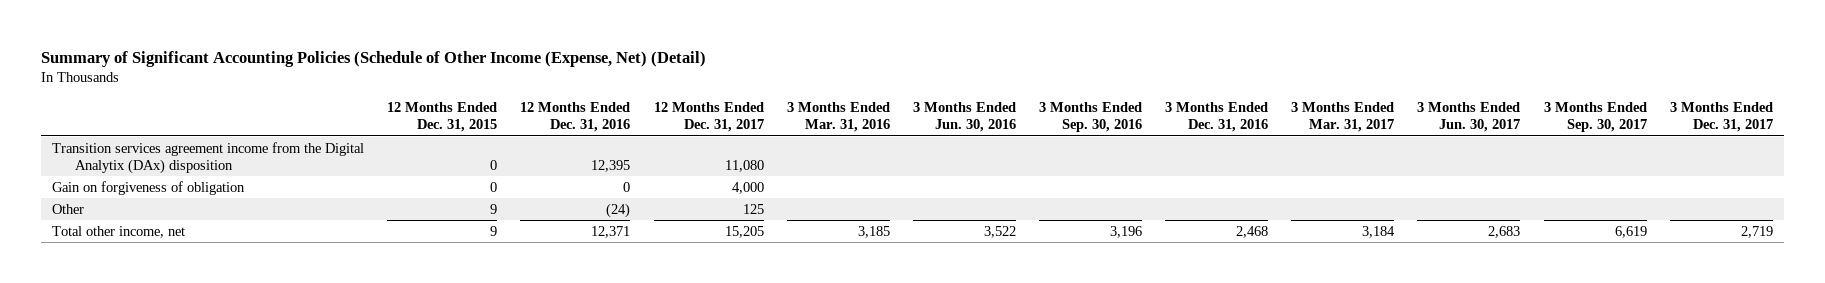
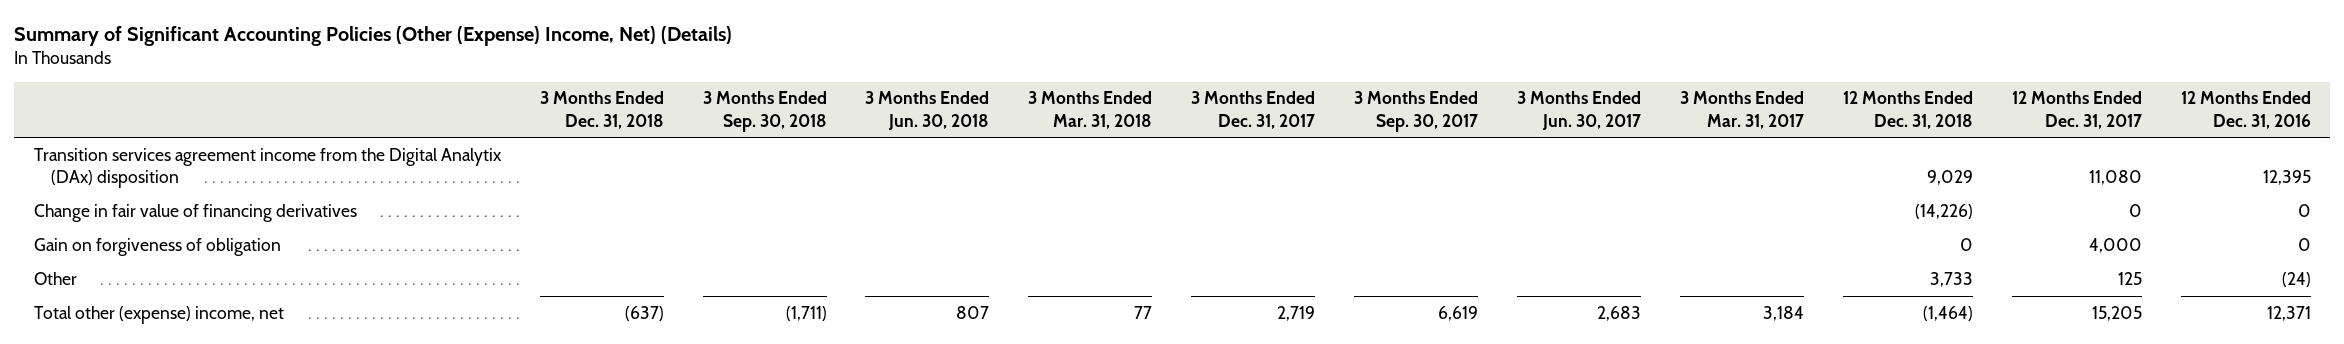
- Summary of Significant Accounting Policies (Schedule of Other Income (Expense, Net) (Detail)
+ Summary of Significant Accounting Policies (Other (Expense) Income, Net) (Details)
- | 12 Months Ended Dec. 31, 2015 | 12 Months Ended Dec. 31, 2016 | 12 Months Ended Dec. 31, 2017 | 3 Months Ended Mar. 31, 2016 | 3 Months Ended Jun. 30, 2016 | 3 Months Ended Sep. 30, 2016 | 3 Months Ended Dec. 31, 2016 | 3 Months Ended Mar. 31, 2017 | 3 Months Ended Jun. 30, 2017 | 3 Months Ended Sep. 30, 2017 | 3 Months Ended Dec. 31, 2017
+ | 3 Months Ended Dec. 31, 2018 | 3 Months Ended Sep. 30, 2018 | 3 Months Ended Jun. 30, 2018 | 3 Months Ended Mar. 31, 2018 | 3 Months Ended Dec. 31, 2017 | 3 Months Ended Sep. 30, 2017 | 3 Months Ended Jun. 30, 2017 | 3 Months Ended Mar. 31, 2017 | 12 Months Ended Dec. 31, 2018 | 12 Months Ended Dec. 31, 2017 | 12 Months Ended Dec. 31, 2016
+ Change in fair value of financing derivatives | | | | | | | | | (14,226) | 0 | 0
- Total other income, net | 9 | 12,371 | 15,205 | 3,185 | 3,522 | 3,196 | 2,468 | 3,184 | 2,683 | 6,619 | 2,719
+ Total other (expense) income, net | (637) | (1,711) | 807 | 77 | 2,719 | 6,619 | 2,683 | 3,184 | (1,464) | 15,205 | 12,371

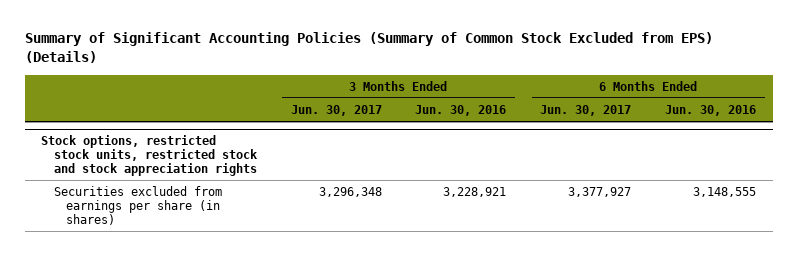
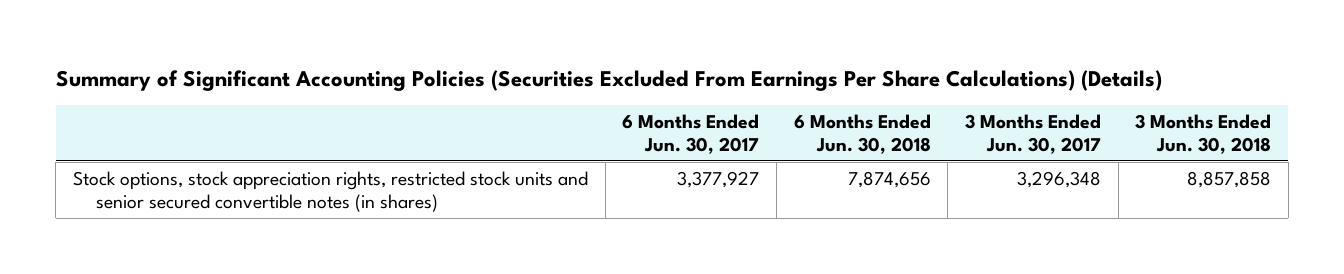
- Summary of Significant Accounting Policies (Summary of Common Stock Excluded from EPS) (Details)
+ Summary of Significant Accounting Policies (Securities Excluded From Earnings Per Share Calculations) (Details)
- | 3 Months Ended Jun. 30, 2017 | 3 Months Ended Jun. 30, 2016 | 6 Months Ended Jun. 30, 2017 | 6 Months Ended Jun. 30, 2016
+ | 6 Months Ended Jun. 30, 2017 | 6 Months Ended Jun. 30, 2018 | 3 Months Ended Jun. 30, 2017 | 3 Months Ended Jun. 30, 2018
- Stock options, restricted stock units, restricted stock and stock appreciation rights
- Securities excluded from earnings per share (in shares) | 3,296,348 | 3,228,921 | 3,377,927 | 3,148,555
+ Stock options, stock appreciation rights, restricted stock units and senior secured convertible notes (in shares) | 3,377,927 | 7,874,656 | 3,296,348 | 8,857,858

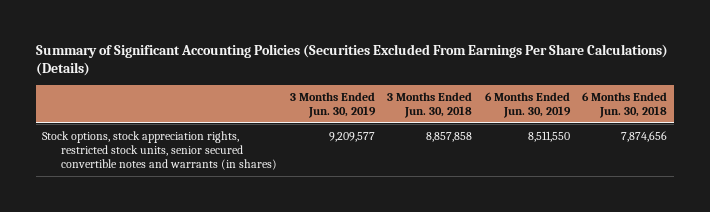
- | 6 Months Ended Jun. 30, 2017 | 6 Months Ended Jun. 30, 2018 | 3 Months Ended Jun. 30, 2017 | 3 Months Ended Jun. 30, 2018
+ | 3 Months Ended Jun. 30, 2019 | 3 Months Ended Jun. 30, 2018 | 6 Months Ended Jun. 30, 2019 | 6 Months Ended Jun. 30, 2018
- Stock options, stock appreciation rights, restricted stock units and senior secured convertible notes (in shares) | 3,377,927 | 7,874,656 | 3,296,348 | 8,857,858
+ Stock options, stock appreciation rights, restricted stock units, senior secured convertible notes and warrants (in shares) | 9,209,577 | 8,857,858 | 8,511,550 | 7,874,656

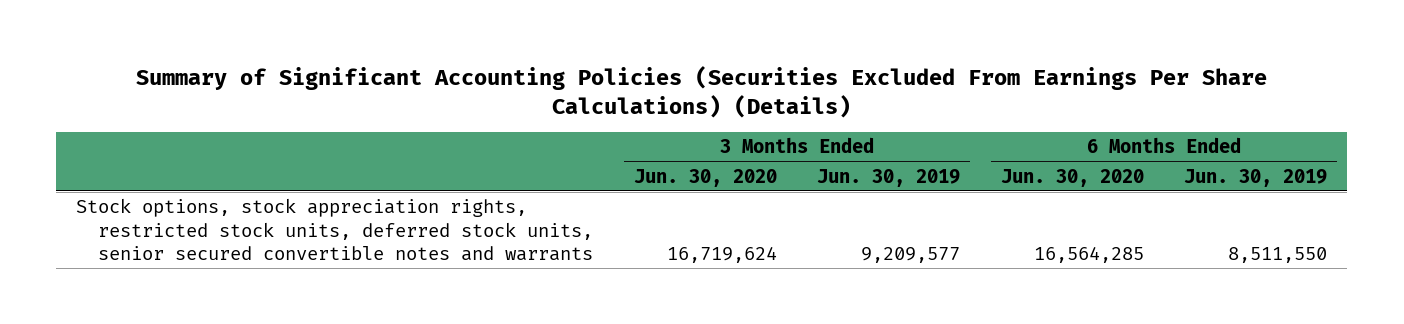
- | 3 Months Ended Jun. 30, 2019 | 3 Months Ended Jun. 30, 2018 | 6 Months Ended Jun. 30, 2019 | 6 Months Ended Jun. 30, 2018
+ | 3 Months Ended Jun. 30, 2020 | 3 Months Ended Jun. 30, 2019 | 6 Months Ended Jun. 30, 2020 | 6 Months Ended Jun. 30, 2019
- Stock options, stock appreciation rights, restricted stock units, senior secured convertible notes and warrants (in shares) | 9,209,577 | 8,857,858 | 8,511,550 | 7,874,656
+ Stock options, stock appreciation rights, restricted stock units, deferred stock units, senior secured convertible notes and warrants | 16,719,624 | 9,209,577 | 16,564,285 | 8,511,550

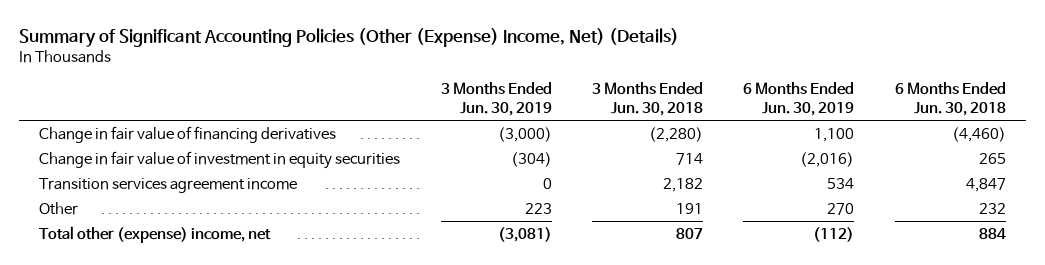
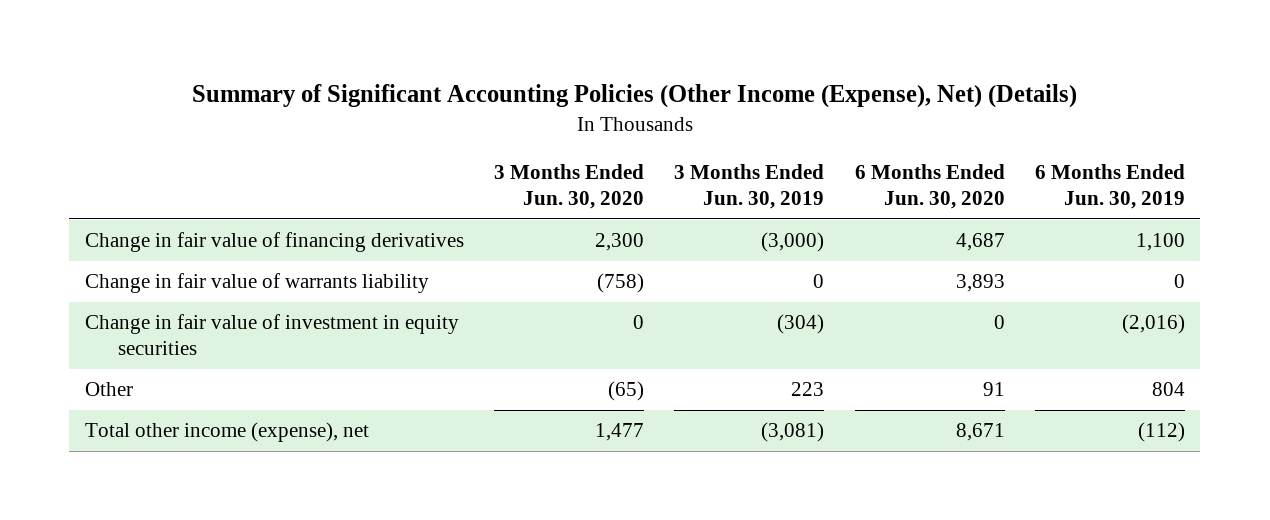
- Summary of Significant Accounting Policies (Other (Expense) Income, Net) (Details)
+ Summary of Significant Accounting Policies (Other Income (Expense), Net) (Details)
- | 3 Months Ended Jun. 30, 2019 | 3 Months Ended Jun. 30, 2018 | 6 Months Ended Jun. 30, 2019 | 6 Months Ended Jun. 30, 2018
+ | 3 Months Ended Jun. 30, 2020 | 3 Months Ended Jun. 30, 2019 | 6 Months Ended Jun. 30, 2020 | 6 Months Ended Jun. 30, 2019
+ Change in fair value of warrants liability | (758) | 0 | 3,893 | 0
- Transition services agreement income | 0 | 2,182 | 534 | 4,847
- Other | 223 | 191 | 270 | 232
- Total other (expense) income, net | (3,081) | 807 | (112) | 884
+ Other | (65) | 223 | 91 | 804
+ Total other income (expense), net | 1,477 | (3,081) | 8,671 | (112)

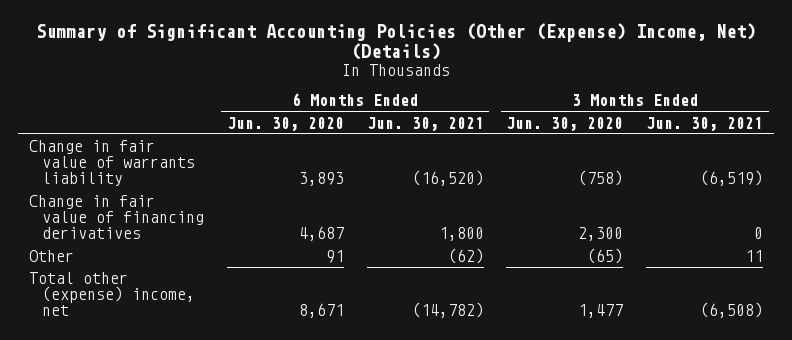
- Summary of Significant Accounting Policies (Other Income (Expense), Net) (Details)
+ Summary of Significant Accounting Policies (Other (Expense) Income, Net) (Details)
- | 3 Months Ended Jun. 30, 2020 | 3 Months Ended Jun. 30, 2019 | 6 Months Ended Jun. 30, 2020 | 6 Months Ended Jun. 30, 2019
+ | 6 Months Ended Jun. 30, 2020 | 6 Months Ended Jun. 30, 2021 | 3 Months Ended Jun. 30, 2020 | 3 Months Ended Jun. 30, 2021
- Change in fair value of investment in equity securities | 0 | (304) | 0 | (2,016)
moved down: Change in fair value of financing derivatives | 4,687 | 1,800 | 2,300 | 0
- Total other income (expense), net | 1,477 | (3,081) | 8,671 | (112)
+ Total other (expense) income, net | 8,671 | (14,782) | 1,477 | (6,508)

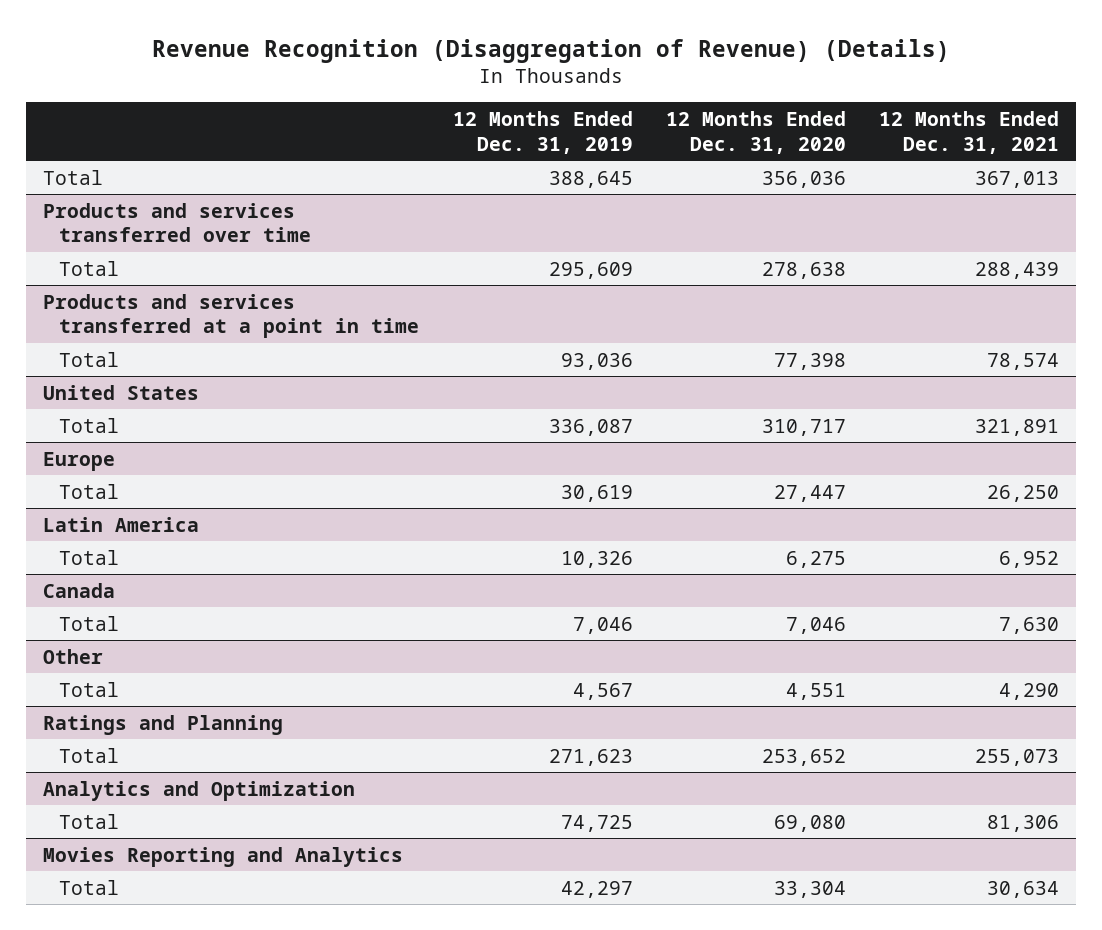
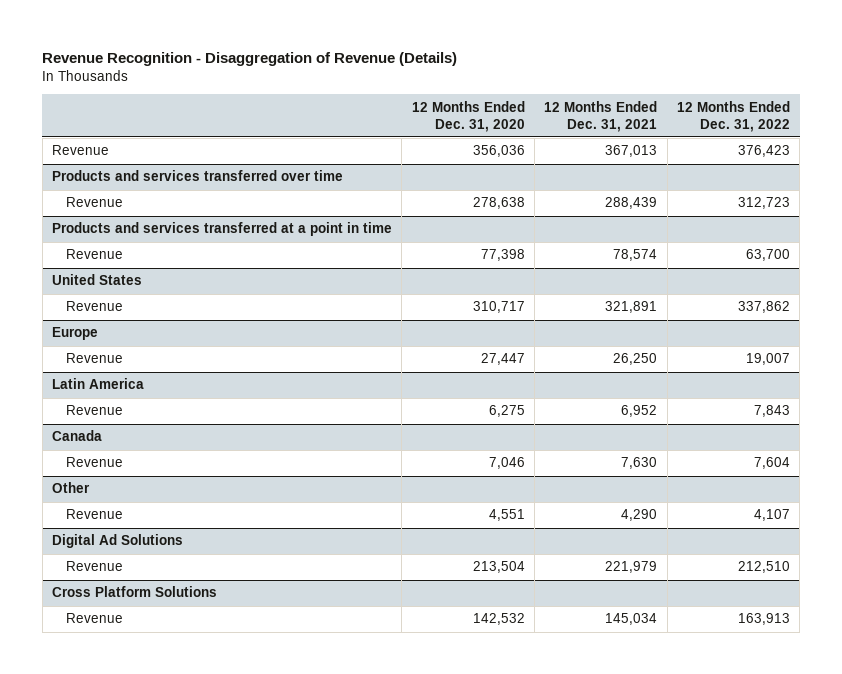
- Revenue Recognition (Disaggregation of Revenue) (Details)
+ Revenue Recognition - Disaggregation of Revenue (Details)
- | 12 Months Ended Dec. 31, 2019 | 12 Months Ended Dec. 31, 2020 | 12 Months Ended Dec. 31, 2021
+ | 12 Months Ended Dec. 31, 2020 | 12 Months Ended Dec. 31, 2021 | 12 Months Ended Dec. 31, 2022
- Total | 388,645 | 356,036 | 367,013
+ Revenue | 356,036 | 367,013 | 376,423
@ Products and services transferred over time
- Total | 295,609 | 278,638 | 288,439
+ Revenue | 278,638 | 288,439 | 312,723
@ Products and services transferred at a point in time
- Total | 93,036 | 77,398 | 78,574
+ Revenue | 77,398 | 78,574 | 63,700
@ United States
- Total | 336,087 | 310,717 | 321,891
+ Revenue | 310,717 | 321,891 | 337,862
@ Europe
- Total | 30,619 | 27,447 | 26,250
+ Revenue | 27,447 | 26,250 | 19,007
@ Latin America
- Total | 10,326 | 6,275 | 6,952
+ Revenue | 6,275 | 6,952 | 7,843
@ Canada
- Total | 7,046 | 7,046 | 7,630
+ Revenue | 7,046 | 7,630 | 7,604
@ Other
- Total | 4,567 | 4,551 | 4,290
- Ratings and Planning
- Total | 271,623 | 253,652 | 255,073
- Analytics and Optimization
- Total | 74,725 | 69,080 | 81,306
- Movies Reporting and Analytics
- Total | 42,297 | 33,304 | 30,634
@ Other
+ Revenue | 4,551 | 4,290 | 4,107
+ Digital Ad Solutions
+ Revenue | 213,504 | 221,979 | 212,510
+ Cross Platform Solutions
+ Revenue | 142,532 | 145,034 | 163,913

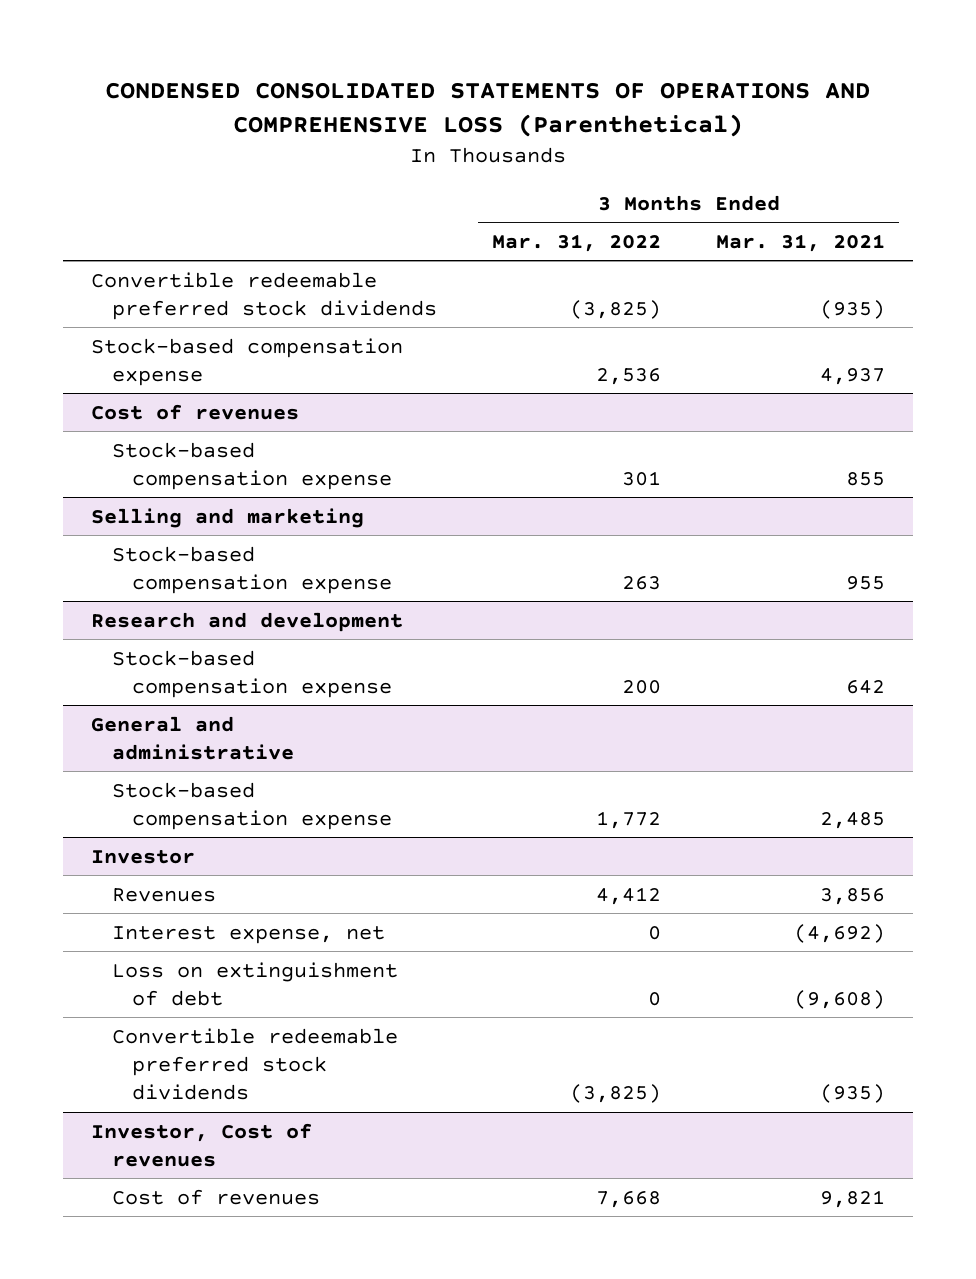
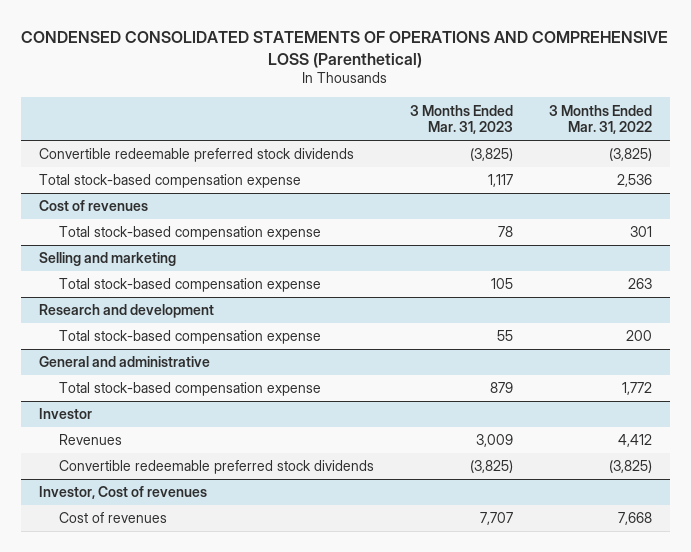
- | 3 Months Ended Mar. 31, 2022 | 3 Months Ended Mar. 31, 2021
+ | 3 Months Ended Mar. 31, 2023 | 3 Months Ended Mar. 31, 2022
- Stock-based compensation expense | 2,536 | 4,937
+ Total stock-based compensation expense | 1,117 | 2,536
@ Cost of revenues
- Stock-based compensation expense | 301 | 855
+ Total stock-based compensation expense | 78 | 301
@ Selling and marketing
- Stock-based compensation expense | 263 | 955
+ Total stock-based compensation expense | 105 | 263
@ Research and development
- Stock-based compensation expense | 200 | 642
+ Total stock-based compensation expense | 55 | 200
@ General and administrative
- Stock-based compensation expense | 1,772 | 2,485
+ Total stock-based compensation expense | 879 | 1,772
@ Investor
- Interest expense, net | 0 | (4,692)
- Loss on extinguishment of debt | 0 | (9,608)

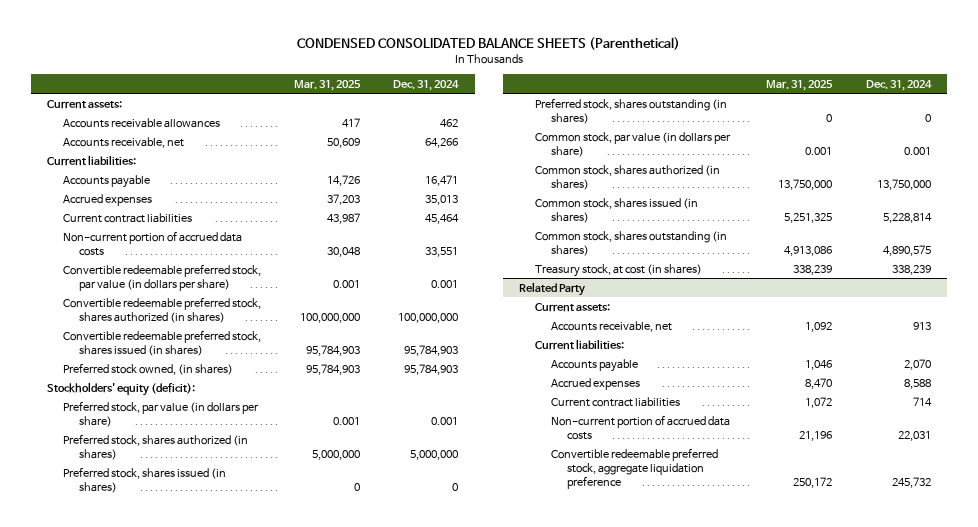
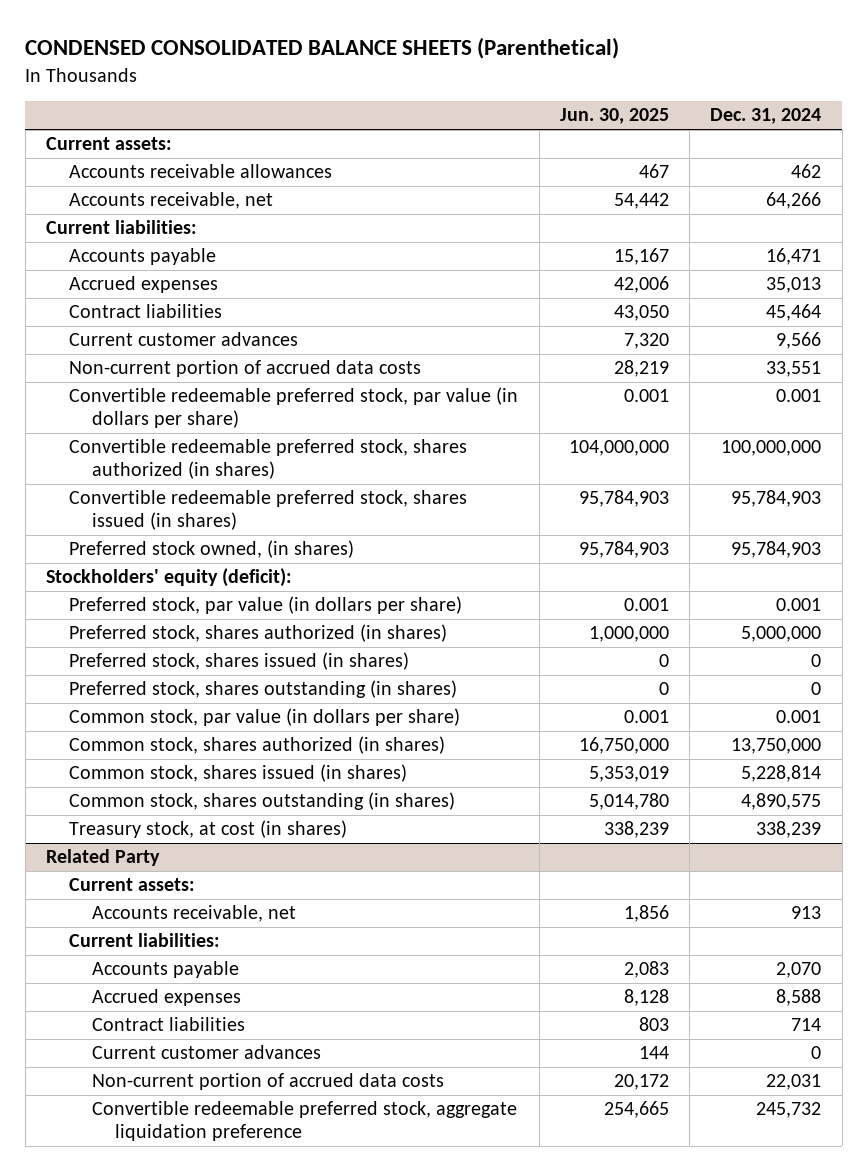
- | Mar. 31, 2025 | Dec. 31, 2024
+ | Jun. 30, 2025 | Dec. 31, 2024
- Current contract liabilities | 43,987 | 45,464
+ Contract liabilities | 43,050 | 45,464
+ Current customer advances | 7,320 | 9,566
@ Related Party
- Current contract liabilities | 1,072 | 714
+ Contract liabilities | 803 | 714
+ Current customer advances | 144 | 0

